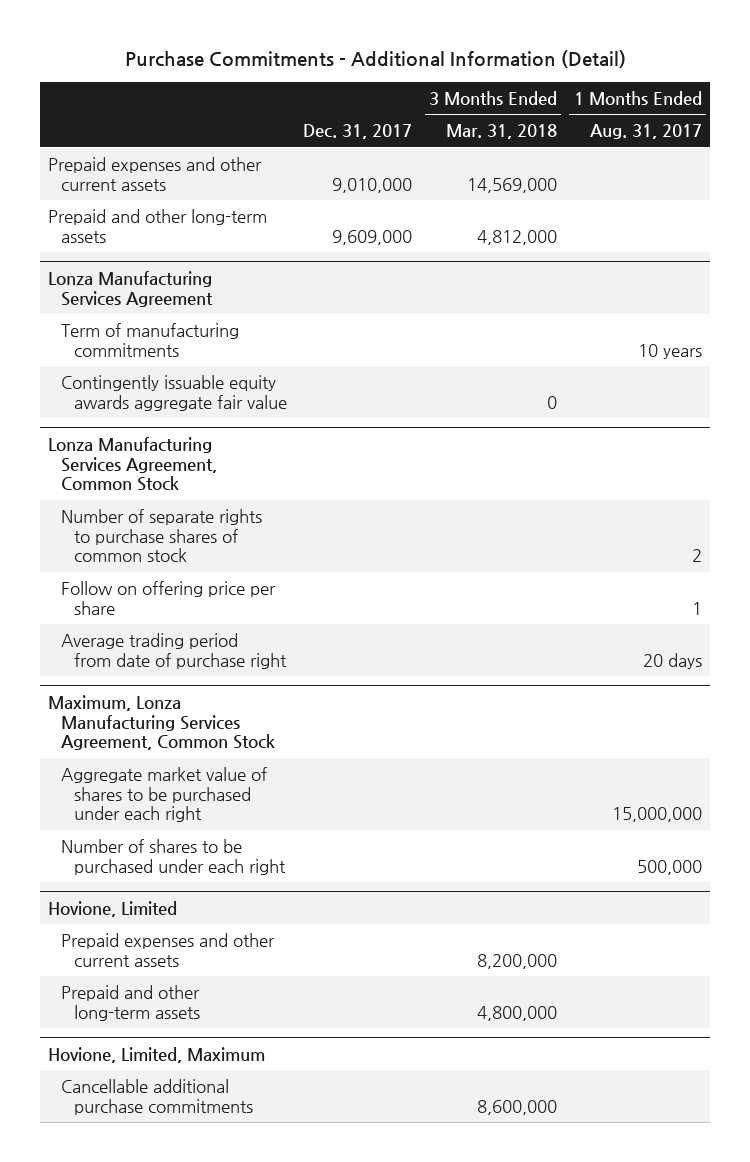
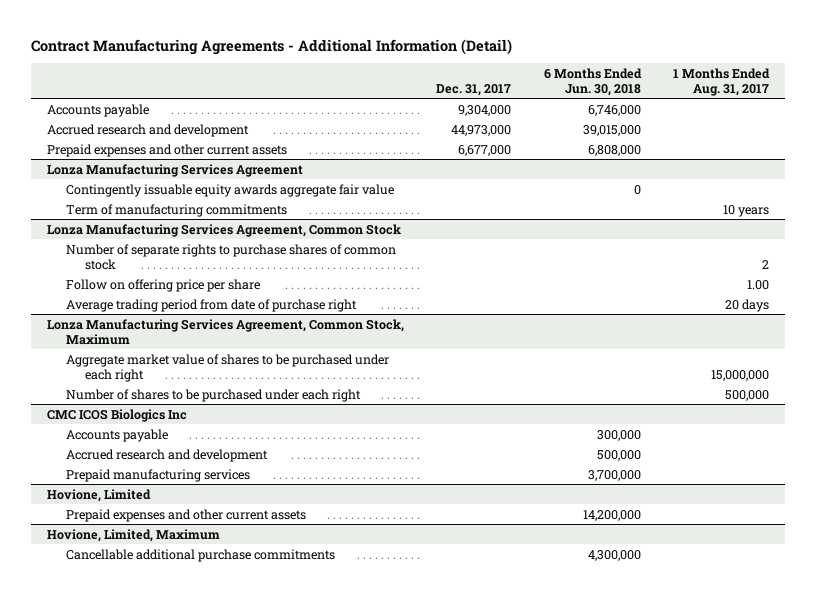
- Purchase Commitments - Additional Information (Detail)
+ Contract Manufacturing Agreements - Additional Information (Detail)
- | Dec. 31, 2017 | 3 Months Ended Mar. 31, 2018 | 1 Months Ended Aug. 31, 2017
+ | Dec. 31, 2017 | 6 Months Ended Jun. 30, 2018 | 1 Months Ended Aug. 31, 2017
- Prepaid expenses and other current assets | 9,010,000 | 14,569,000 |
- Prepaid and other long-term assets | 9,609,000 | 4,812,000 |
+ Accounts payable | 9,304,000 | 6,746,000 |
+ Accrued research and development | 44,973,000 | 39,015,000 |
+ Prepaid expenses and other current assets | 6,677,000 | 6,808,000 |
@ Lonza Manufacturing Services Agreement
moved down: Term of manufacturing commitments | | | 10 years
@ Lonza Manufacturing Services Agreement, Common Stock
- Follow on offering price per share | | | 1
+ Follow on offering price per share | | | 1.00
- Maximum, Lonza Manufacturing Services Agreement, Common Stock
+ Lonza Manufacturing Services Agreement, Common Stock, Maximum
+ CMC ICOS Biologics Inc
+ Accounts payable | | 300,000 |
+ Accrued research and development | | 500,000 |
+ Prepaid manufacturing services | | 3,700,000 |
@ Hovione, Limited
- Prepaid and other long-term assets | | 4,800,000 |

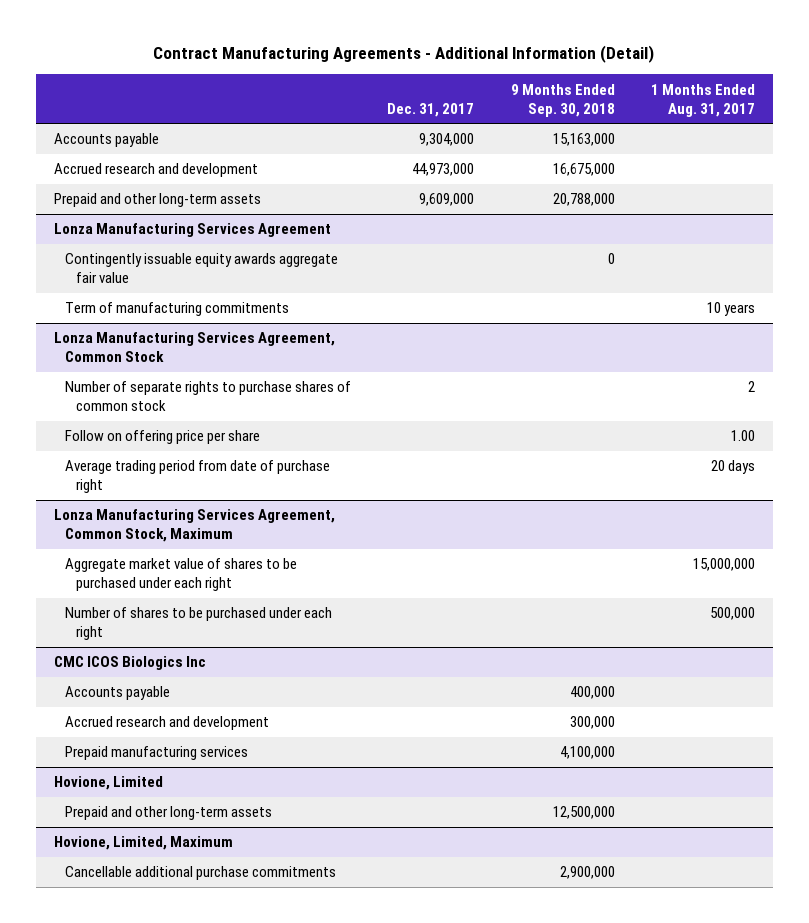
- | Dec. 31, 2017 | 6 Months Ended Jun. 30, 2018 | 1 Months Ended Aug. 31, 2017
+ | Dec. 31, 2017 | 9 Months Ended Sep. 30, 2018 | 1 Months Ended Aug. 31, 2017
- Prepaid expenses and other current assets | 6,677,000 | 6,808,000 |
+ Prepaid and other long-term assets | 9,609,000 | 20,788,000 |
@ Hovione, Limited
- Prepaid expenses and other current assets | | 14,200,000 |
+ Prepaid and other long-term assets | | 12,500,000 |

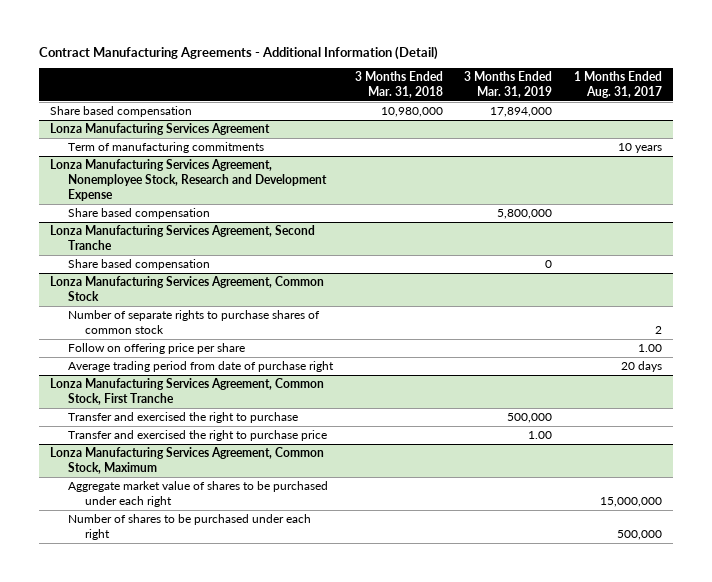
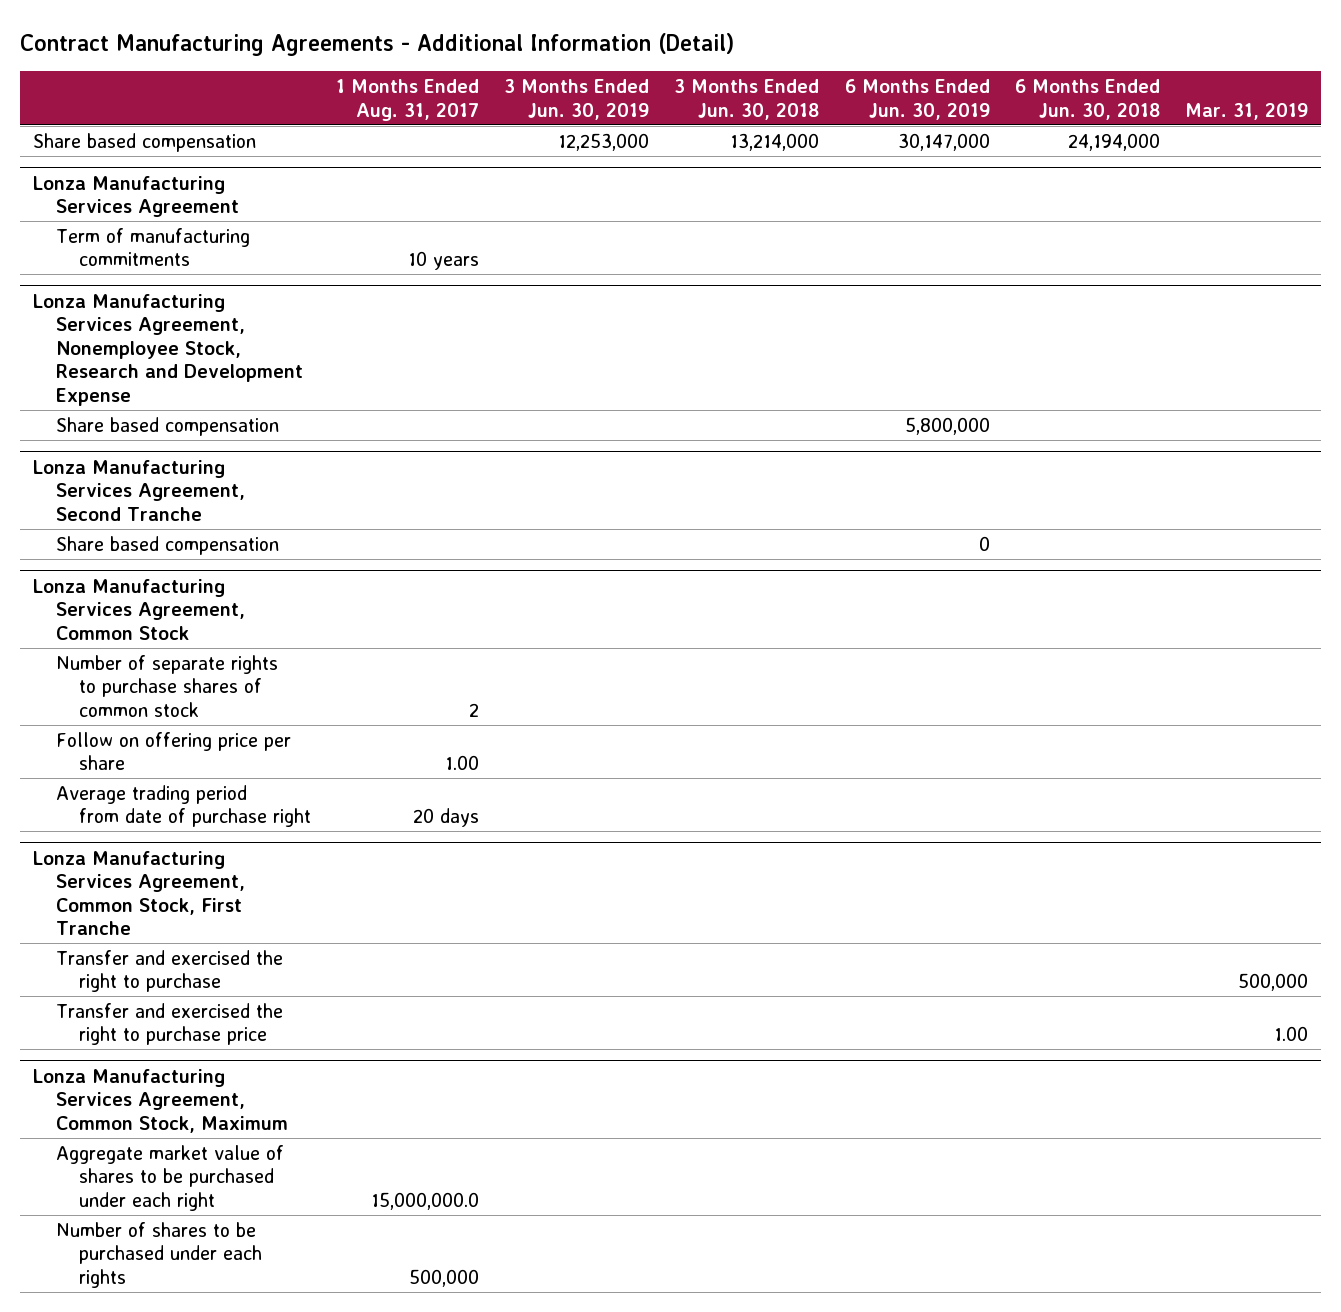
- | 3 Months Ended Mar. 31, 2018 | 3 Months Ended Mar. 31, 2019 | 1 Months Ended Aug. 31, 2017
+ | 1 Months Ended Aug. 31, 2017 | 3 Months Ended Jun. 30, 2019 | 3 Months Ended Jun. 30, 2018 | 6 Months Ended Jun. 30, 2019 | 6 Months Ended Jun. 30, 2018 | Mar. 31, 2019
@ Lonza Manufacturing Services Agreement, Common Stock, Maximum
- Aggregate market value of shares to be purchased under each right | | | 15,000,000
- Number of shares to be purchased under each right | | | 500,000
+ Aggregate market value of shares to be purchased under each right | 15,000,000.0 | | | | |
+ Number of shares to be purchased under each rights | 500,000 | | | | |

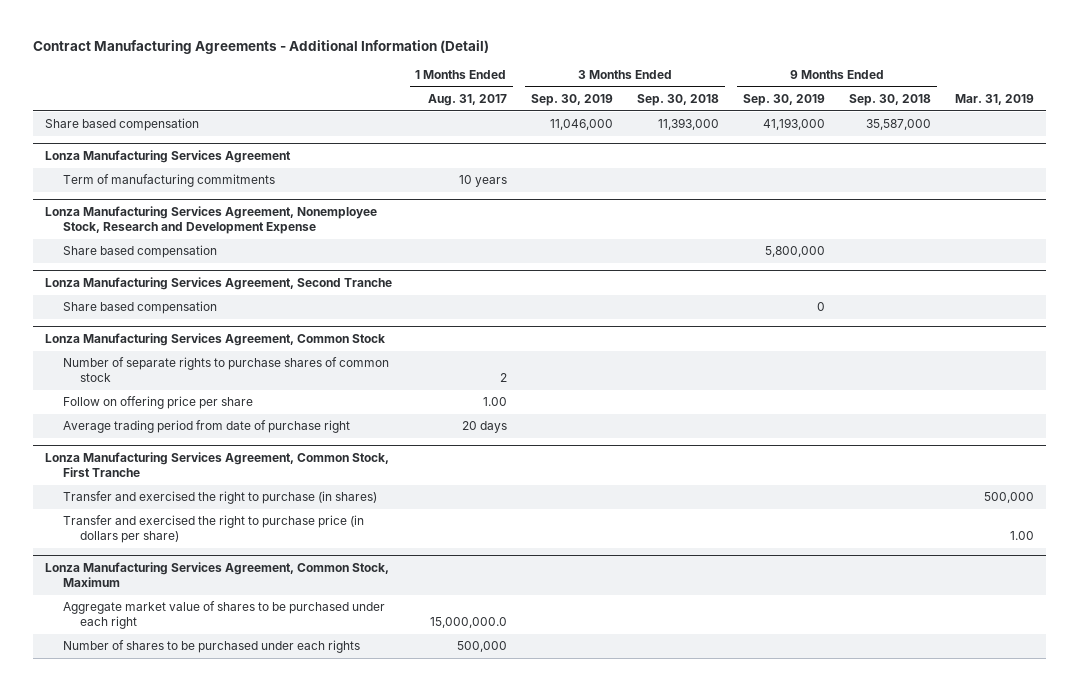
- | 1 Months Ended Aug. 31, 2017 | 3 Months Ended Jun. 30, 2019 | 3 Months Ended Jun. 30, 2018 | 6 Months Ended Jun. 30, 2019 | 6 Months Ended Jun. 30, 2018 | Mar. 31, 2019
+ | 1 Months Ended Aug. 31, 2017 | 3 Months Ended Sep. 30, 2019 | 3 Months Ended Sep. 30, 2018 | 9 Months Ended Sep. 30, 2019 | 9 Months Ended Sep. 30, 2018 | Mar. 31, 2019
@ Lonza Manufacturing Services Agreement, Common Stock, First Tranche
- Transfer and exercised the right to purchase | | | | | | 500,000
- Transfer and exercised the right to purchase price | | | | | | 1.00
+ Transfer and exercised the right to purchase (in shares) | | | | | | 500,000
+ Transfer and exercised the right to purchase price (in dollars per share) | | | | | | 1.00

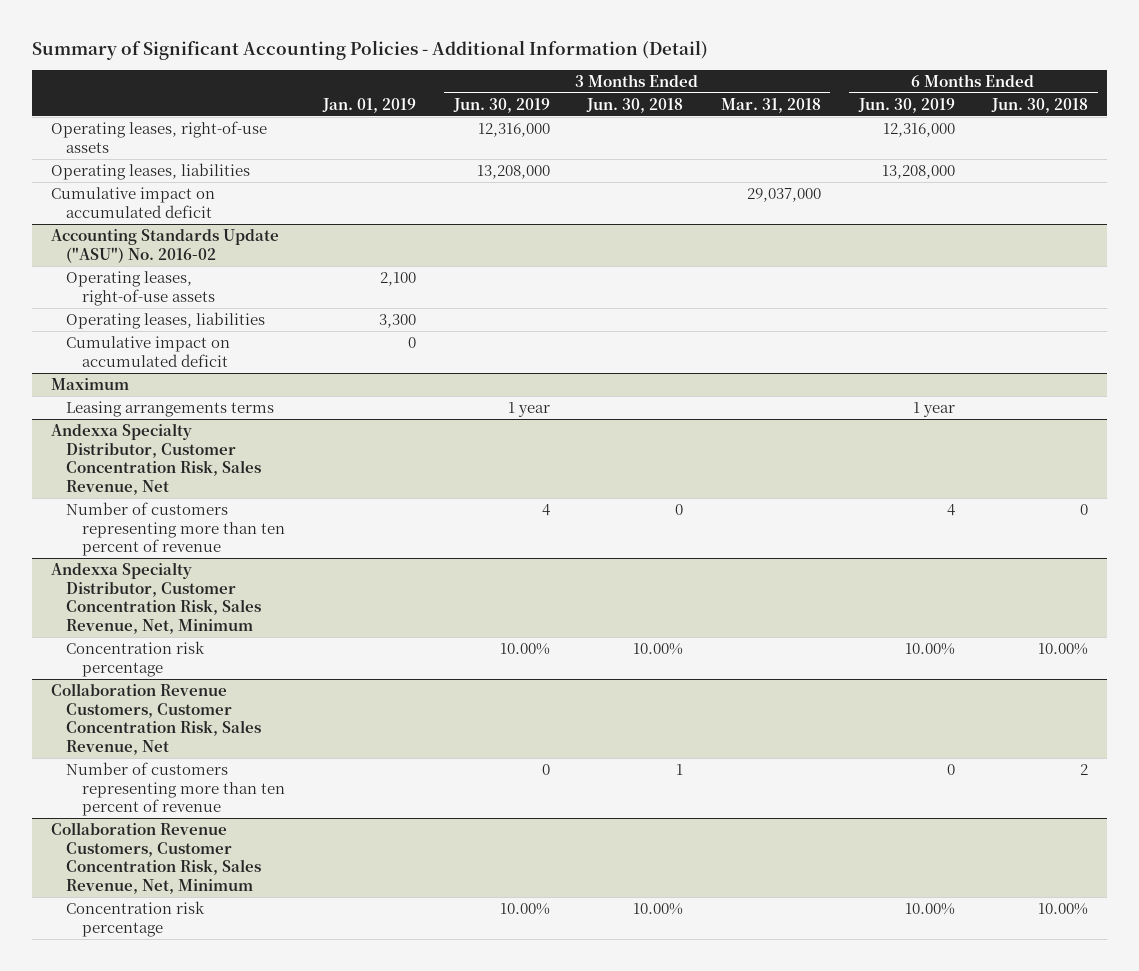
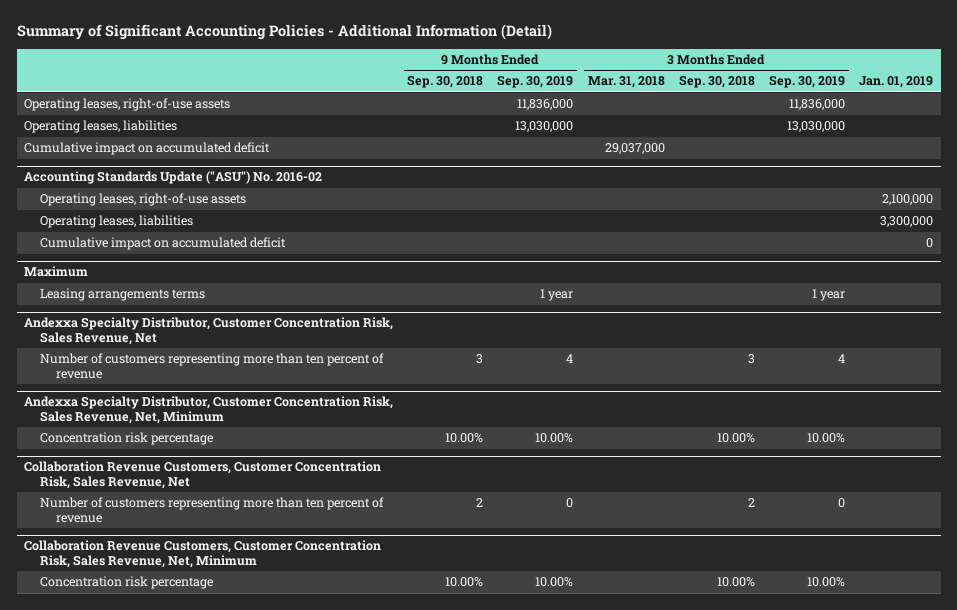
- | Jan. 01, 2019 | 3 Months Ended Jun. 30, 2019 | 3 Months Ended Jun. 30, 2018 | 3 Months Ended Mar. 31, 2018 | 6 Months Ended Jun. 30, 2019 | 6 Months Ended Jun. 30, 2018
+ | 9 Months Ended Sep. 30, 2018 | 9 Months Ended Sep. 30, 2019 | 3 Months Ended Mar. 31, 2018 | 3 Months Ended Sep. 30, 2018 | 3 Months Ended Sep. 30, 2019 | Jan. 01, 2019
@ Accounting Standards Update ("ASU") No. 2016-02
- Operating leases, right-of-use assets | 2,100 | | | | |
- Operating leases, liabilities | 3,300 | | | | |
+ Operating leases, right-of-use assets | | | | | | 2,100,000
+ Operating leases, liabilities | | | | | | 3,300,000

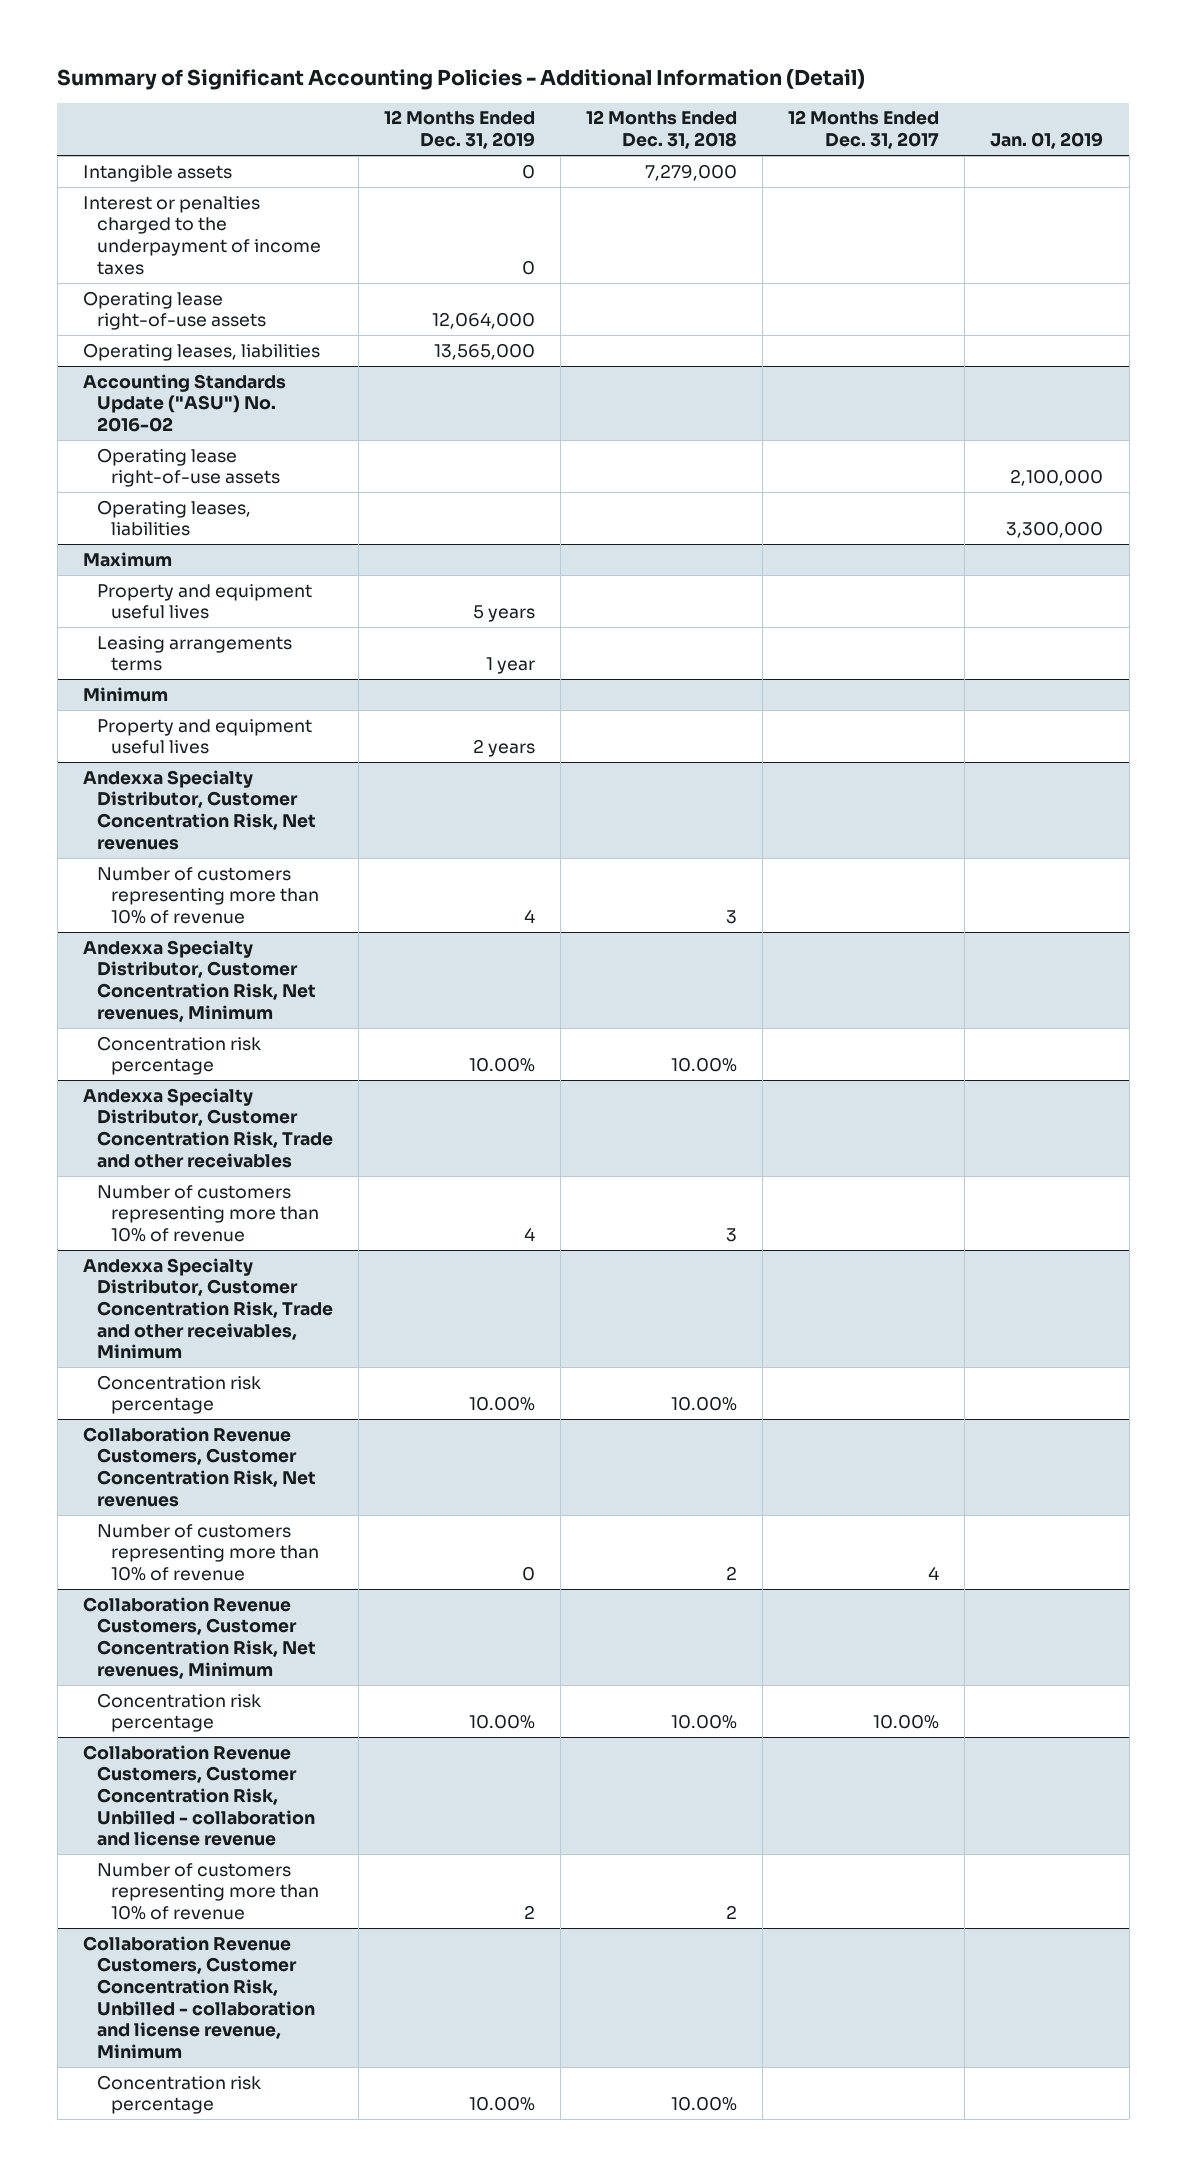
- | 9 Months Ended Sep. 30, 2018 | 9 Months Ended Sep. 30, 2019 | 3 Months Ended Mar. 31, 2018 | 3 Months Ended Sep. 30, 2018 | 3 Months Ended Sep. 30, 2019 | Jan. 01, 2019
+ | 12 Months Ended Dec. 31, 2019 | 12 Months Ended Dec. 31, 2018 | 12 Months Ended Dec. 31, 2017 | Jan. 01, 2019
- Operating leases, right-of-use assets | | 11,836,000 | | | 11,836,000 |
+ Intangible assets | 0 | 7,279,000 | |
+ Interest or penalties charged to the underpayment of income taxes | 0 | | |
+ Operating lease right-of-use assets | 12,064,000 | | |
- Cumulative impact on accumulated deficit | | | 29,037,000 | | |
@ Accounting Standards Update ("ASU") No. 2016-02
- Operating leases, right-of-use assets | | | | | | 2,100,000
+ Operating lease right-of-use assets | | | | 2,100,000
- Cumulative impact on accumulated deficit | | | | | | 0
@ Maximum
+ Property and equipment useful lives | 5 years | | |
- Andexxa Specialty Distributor, Customer Concentration Risk, Sales Revenue, Net
- Number of customers representing more than ten percent of revenue | 3 | 4 | | 3 | 4 |
- Andexxa Specialty Distributor, Customer Concentration Risk, Sales Revenue, Net, Minimum
+ Minimum
+ Property and equipment useful lives | 2 years | | |
+ Andexxa Specialty Distributor, Customer Concentration Risk, Net revenues
+ Number of customers representing more than 10% of revenue | 4 | 3 | |
+ Andexxa Specialty Distributor, Customer Concentration Risk, Net revenues, Minimum
- Collaboration Revenue Customers, Customer Concentration Risk, Sales Revenue, Net
- Number of customers representing more than ten percent of revenue | 2 | 0 | | 2 | 0 |
- Collaboration Revenue Customers, Customer Concentration Risk, Sales Revenue, Net, Minimum
+ Andexxa Specialty Distributor, Customer Concentration Risk, Trade and other receivables
+ Number of customers representing more than 10% of revenue | 4 | 3 | |
+ Andexxa Specialty Distributor, Customer Concentration Risk, Trade and other receivables, Minimum
+ Concentration risk percentage | 10.00% | 10.00% | |
+ Collaboration Revenue Customers, Customer Concentration Risk, Net revenues
+ Number of customers representing more than 10% of revenue | 0 | 2 | 4 |
+ Collaboration Revenue Customers, Customer Concentration Risk, Net revenues, Minimum
+ Collaboration Revenue Customers, Customer Concentration Risk, Unbilled - collaboration and license revenue
+ Number of customers representing more than 10% of revenue | 2 | 2 | |
+ Collaboration Revenue Customers, Customer Concentration Risk, Unbilled - collaboration and license revenue, Minimum
+ Concentration risk percentage | 10.00% | 10.00% | |

